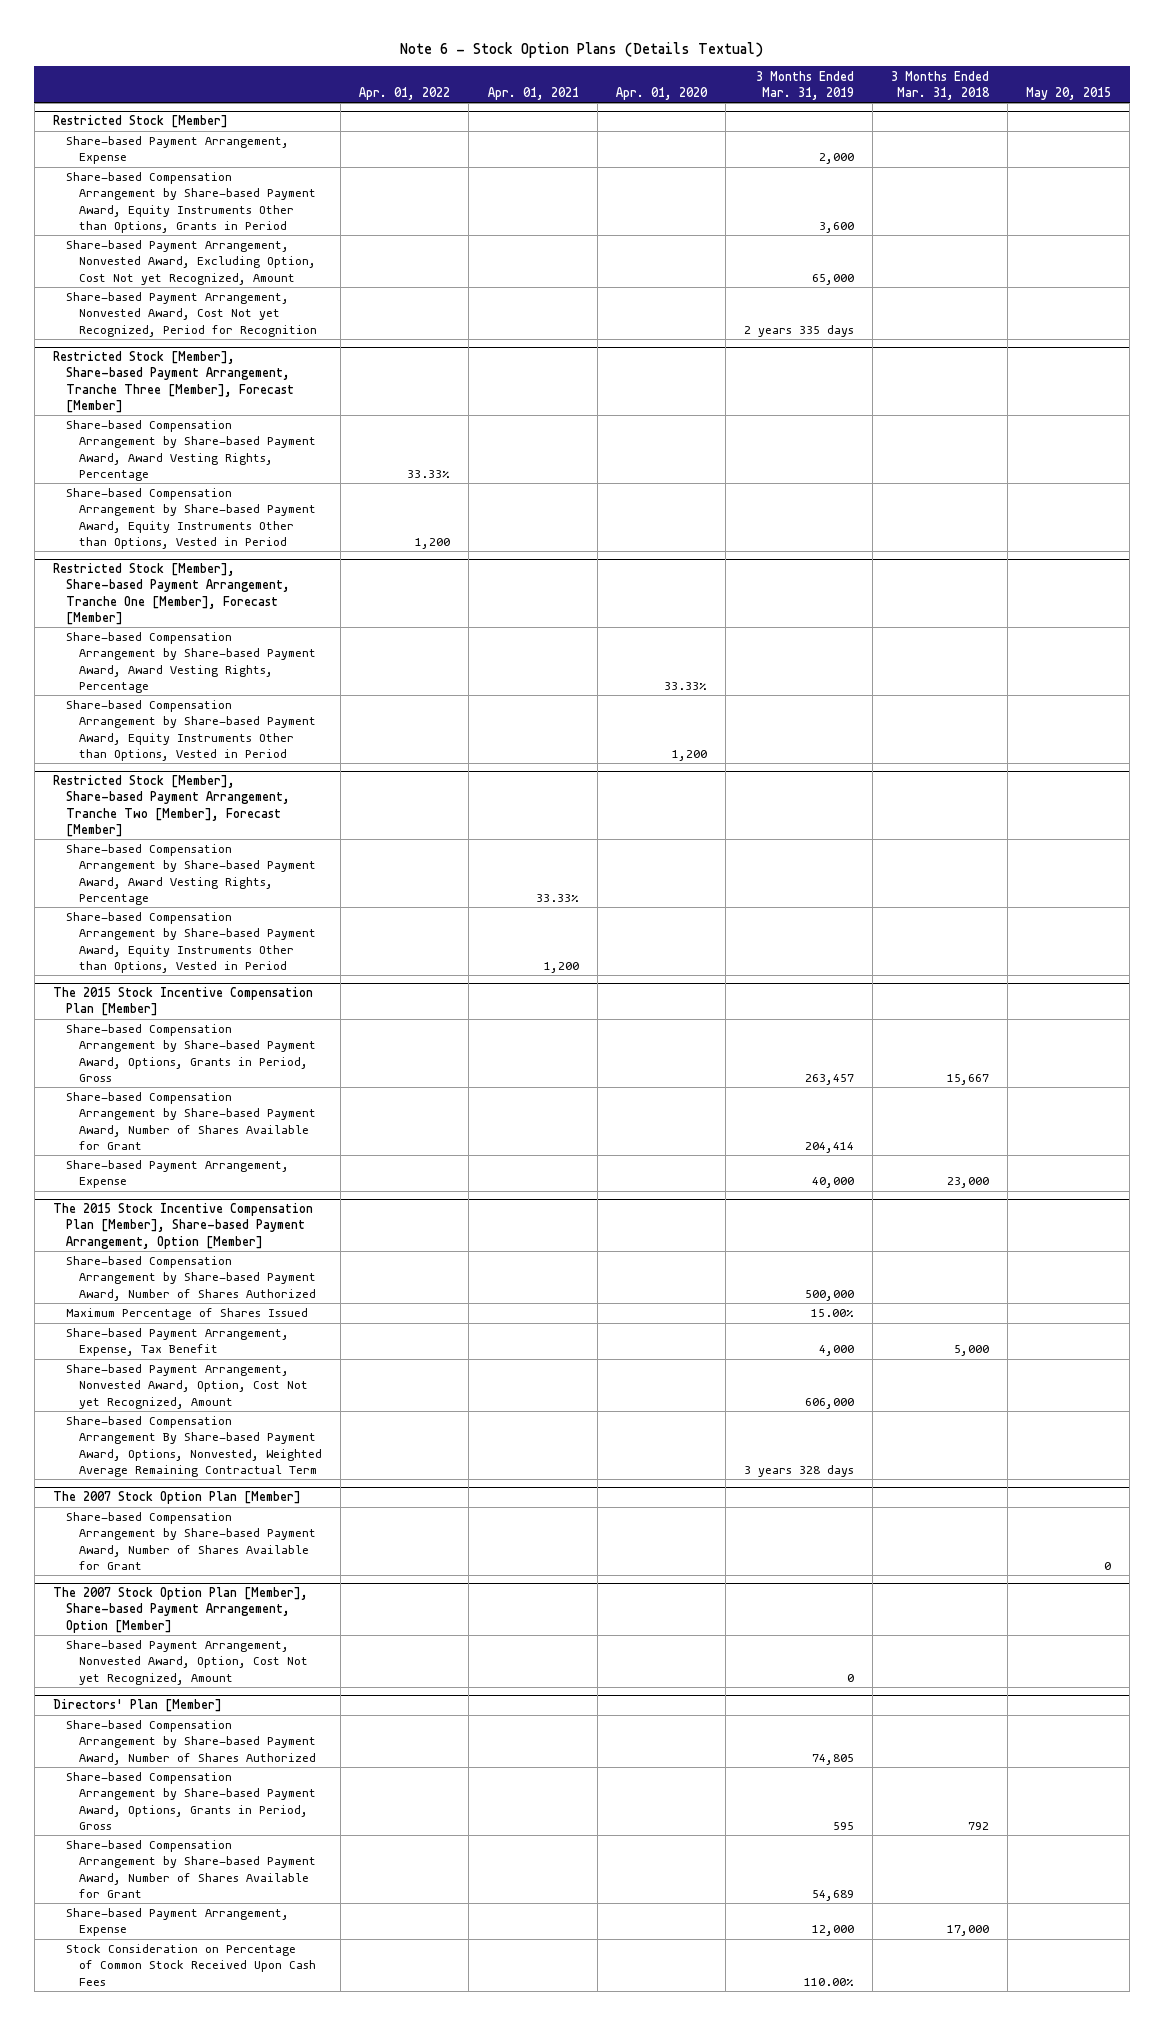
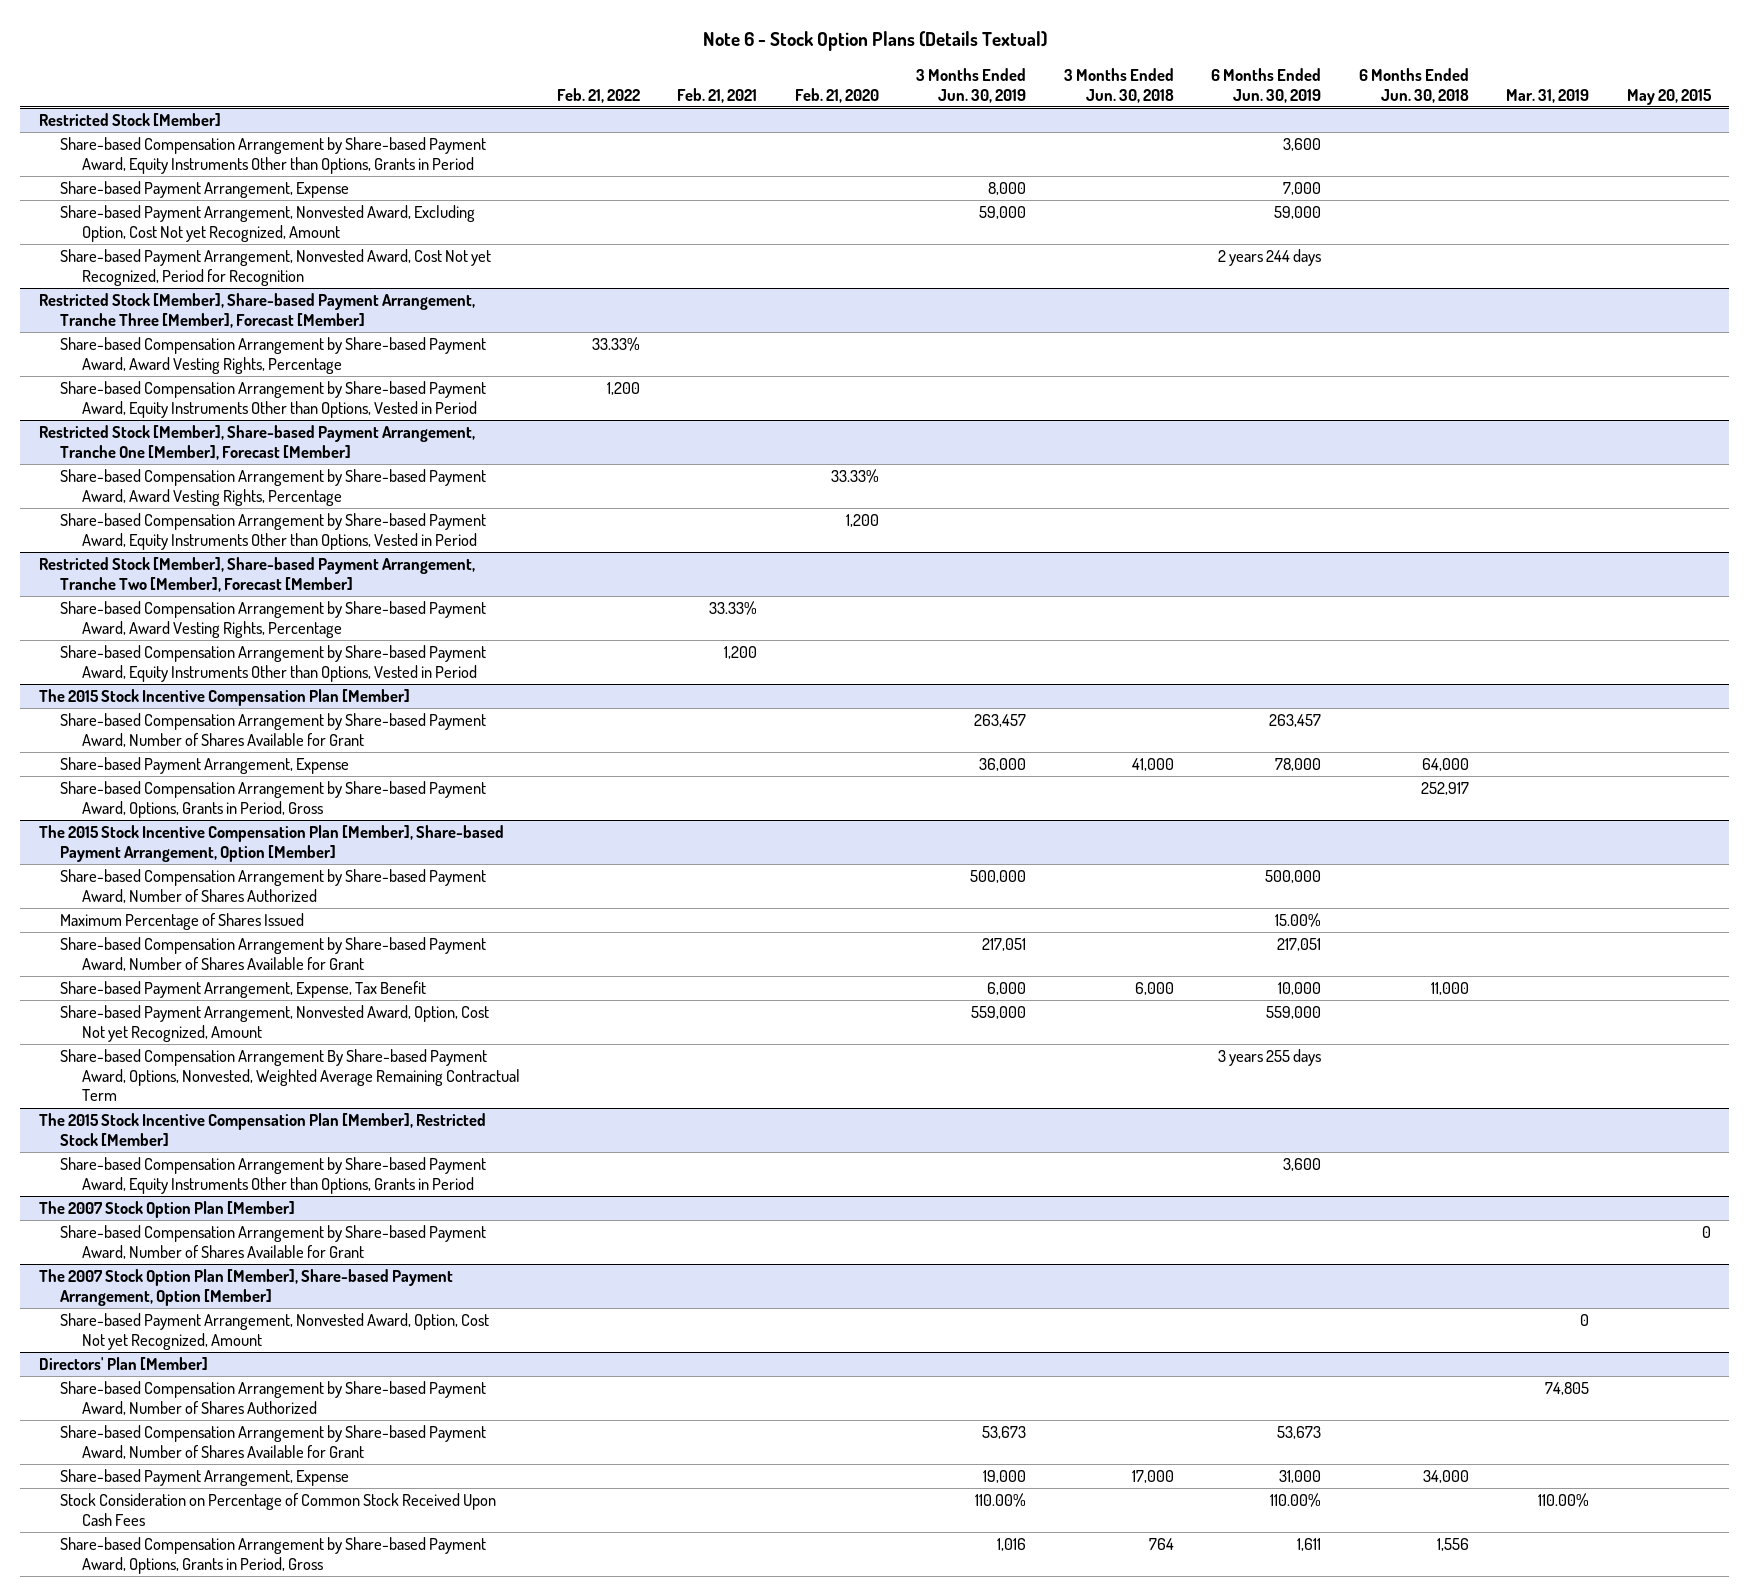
- | Apr. 01, 2022 | Apr. 01, 2021 | Apr. 01, 2020 | 3 Months Ended Mar. 31, 2019 | 3 Months Ended Mar. 31, 2018 | May 20, 2015
+ | Feb. 21, 2022 | Feb. 21, 2021 | Feb. 21, 2020 | 3 Months Ended Jun. 30, 2019 | 3 Months Ended Jun. 30, 2018 | 6 Months Ended Jun. 30, 2019 | 6 Months Ended Jun. 30, 2018 | Mar. 31, 2019 | May 20, 2015
@ Restricted Stock [Member]
moved down: Share-based Payment Arrangement, Expense | | | | 8,000 | | 7,000 | | |
@ The 2015 Stock Incentive Compensation Plan [Member]
moved down: Share-based Compensation Arrangement by Share-based Payment Award, Options, Grants in Period, Gross | | | | | | | 252,917 | |
@ The 2015 Stock Incentive Compensation Plan [Member], Share-based Payment Arrangement, Option [Member]
+ Share-based Compensation Arrangement by Share-based Payment Award, Number of Shares Available for Grant | | | | 217,051 | | 217,051 | | |
+ The 2015 Stock Incentive Compensation Plan [Member], Restricted Stock [Member]
+ Share-based Compensation Arrangement by Share-based Payment Award, Equity Instruments Other than Options, Grants in Period | | | | | | 3,600 | | |
@ Directors' Plan [Member]
moved down: Share-based Compensation Arrangement by Share-based Payment Award, Options, Grants in Period, Gross | | | | 1,016 | 764 | 1,611 | 1,556 | |

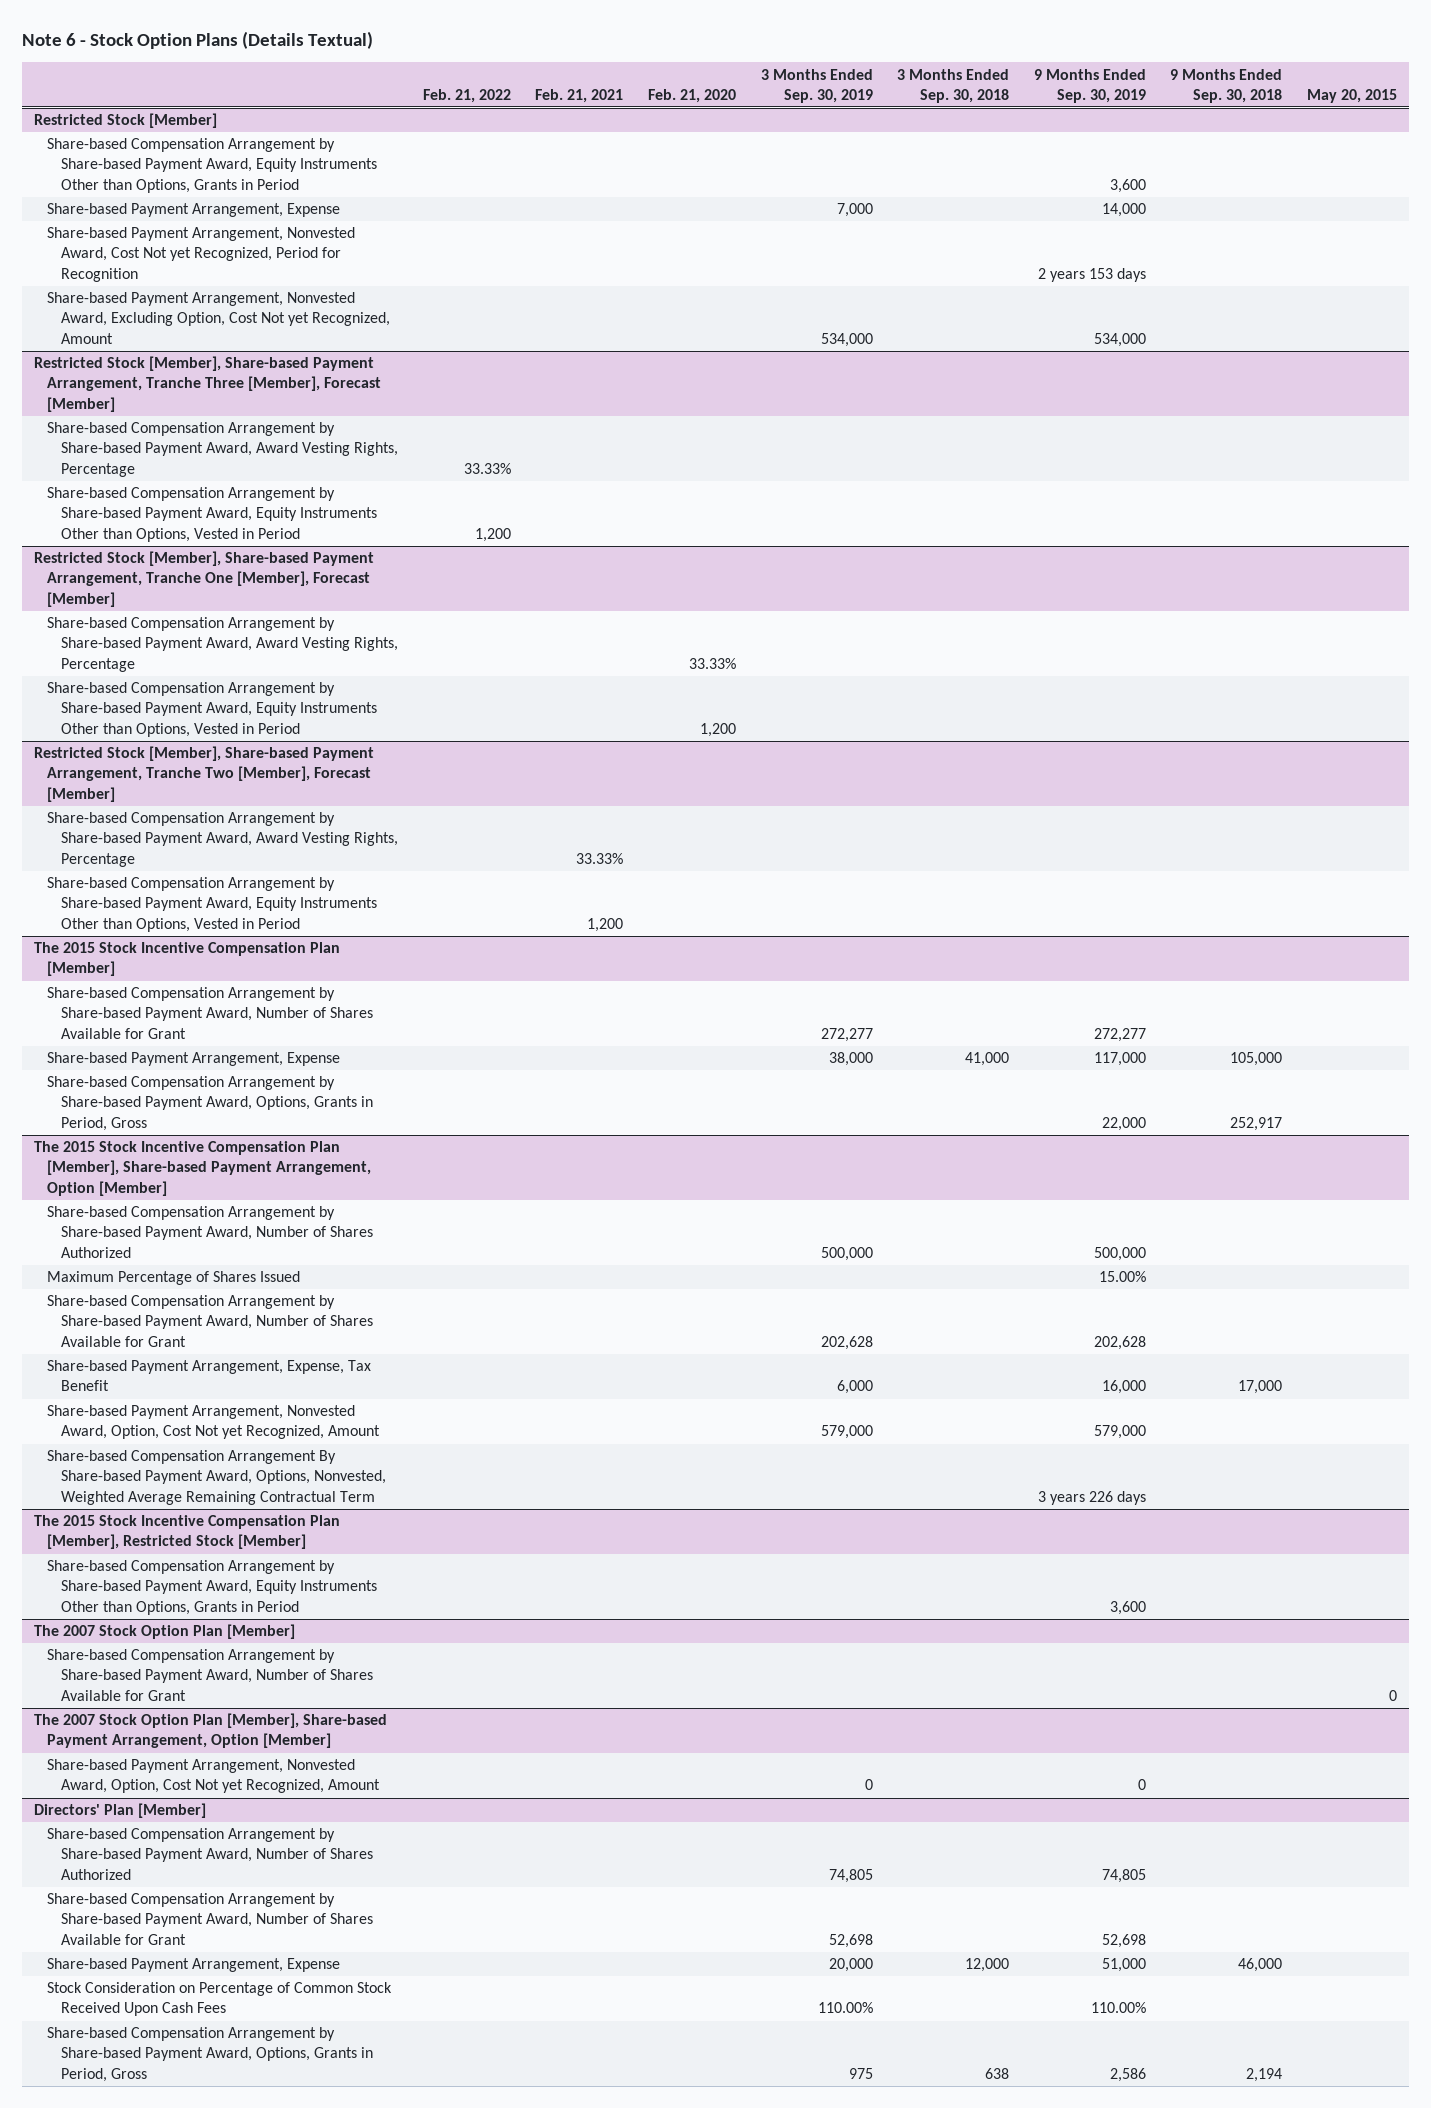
- | Feb. 21, 2022 | Feb. 21, 2021 | Feb. 21, 2020 | 3 Months Ended Jun. 30, 2019 | 3 Months Ended Jun. 30, 2018 | 6 Months Ended Jun. 30, 2019 | 6 Months Ended Jun. 30, 2018 | Mar. 31, 2019 | May 20, 2015
+ | Feb. 21, 2022 | Feb. 21, 2021 | Feb. 21, 2020 | 3 Months Ended Sep. 30, 2019 | 3 Months Ended Sep. 30, 2018 | 9 Months Ended Sep. 30, 2019 | 9 Months Ended Sep. 30, 2018 | May 20, 2015
@ Restricted Stock [Member]
moved down: Share-based Payment Arrangement, Nonvested Award, Excluding Option, Cost Not yet Recognized, Amount | | | | 534,000 | | 534,000 | |

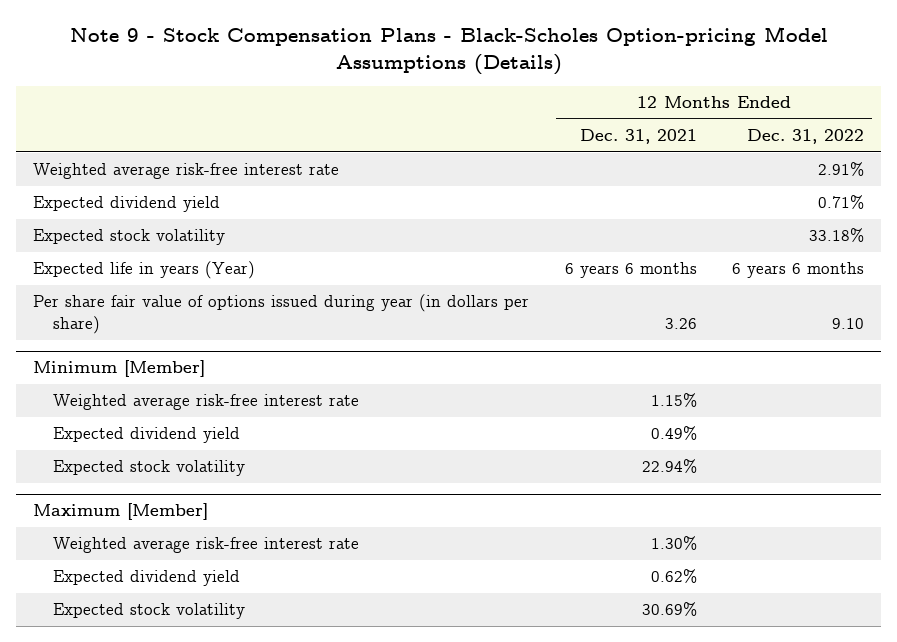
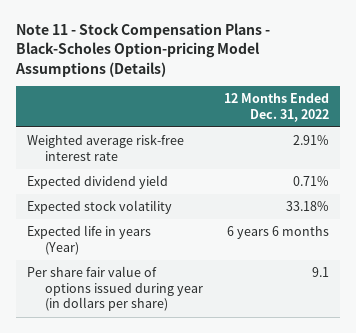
- Note 9 - Stock Compensation Plans - Black-Scholes Option-pricing Model Assumptions (Details)
+ Note 11 - Stock Compensation Plans - Black-Scholes Option-pricing Model Assumptions (Details)
- | 12 Months Ended Dec. 31, 2021 | 12 Months Ended Dec. 31, 2022
+ | 12 Months Ended Dec. 31, 2022
- Per share fair value of options issued during year (in dollars per share) | 3.26 | 9.10
- Minimum [Member]
- Weighted average risk-free interest rate | 1.15% |
- Expected dividend yield | 0.49% |
- Expected stock volatility | 22.94% |
- Maximum [Member]
- Weighted average risk-free interest rate | 1.30% |
- Expected dividend yield | 0.62% |
- Expected stock volatility | 30.69% |
+ Per share fair value of options issued during year (in dollars per share) | 9.1

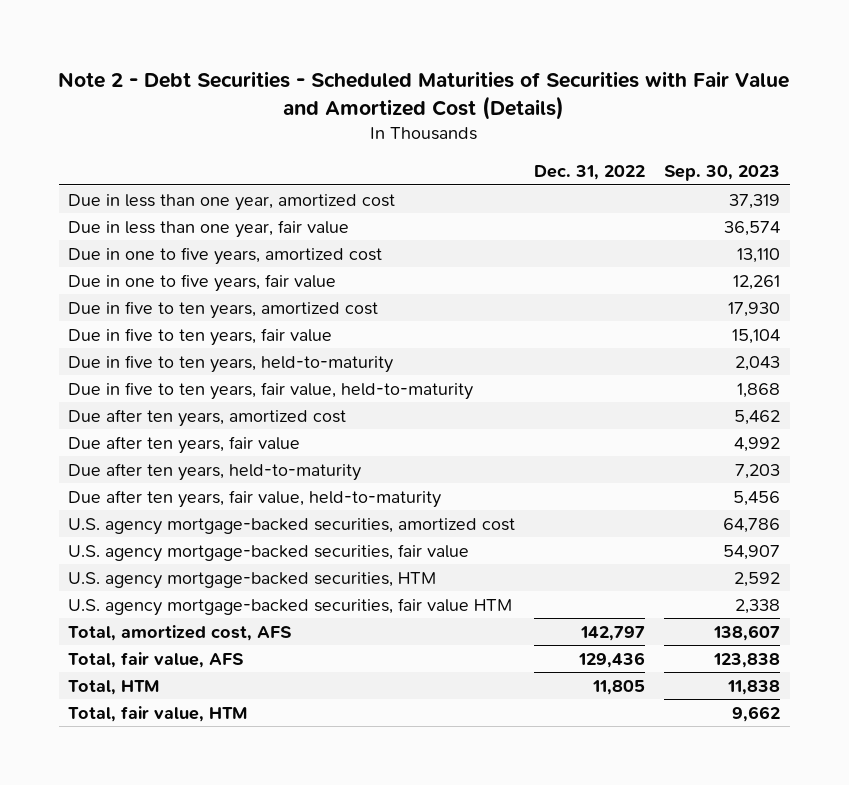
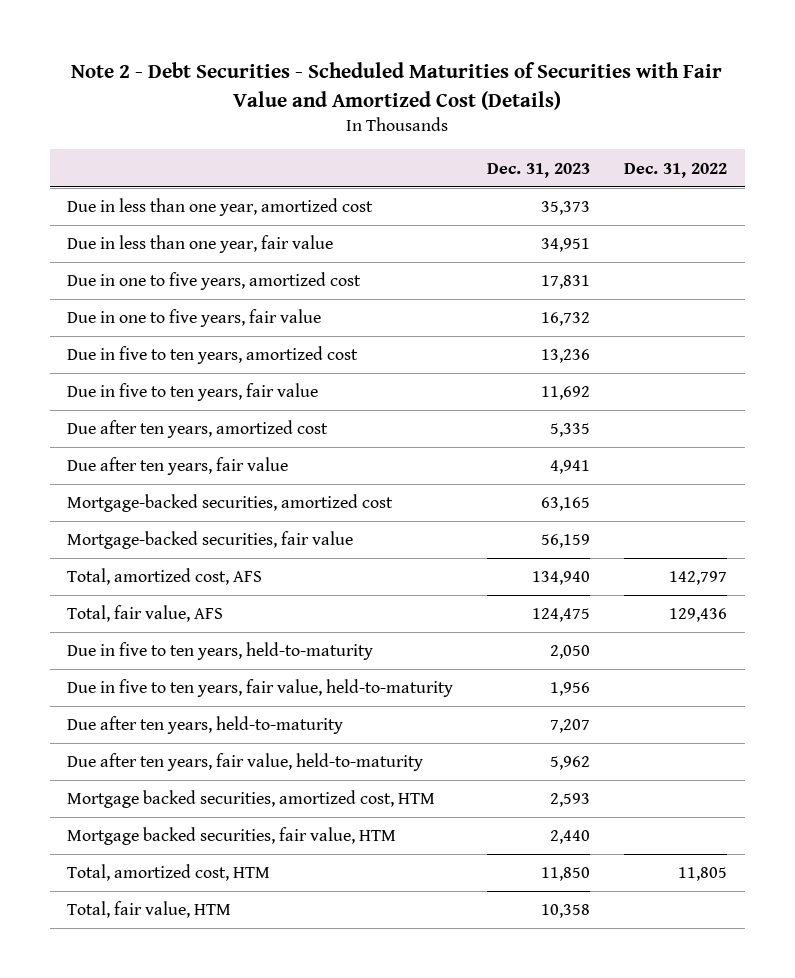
- | Dec. 31, 2022 | Sep. 30, 2023
+ | Dec. 31, 2023 | Dec. 31, 2022
- U.S. agency mortgage-backed securities, amortized cost | | 64,786
- U.S. agency mortgage-backed securities, fair value | | 54,907
- U.S. agency mortgage-backed securities, HTM | | 2,592
- U.S. agency mortgage-backed securities, fair value HTM | | 2,338
+ Mortgage-backed securities, amortized cost | 63,165 |
+ Mortgage-backed securities, fair value | 56,159 |
- Total, HTM | 11,805 | 11,838
moved down: Due in five to ten years, held-to-maturity | 2,050 |
moved down: Due in five to ten years, fair value, held-to-maturity | 1,956 |
moved down: Due after ten years, held-to-maturity | 7,207 |
moved down: Due after ten years, fair value, held-to-maturity | 5,962 |
+ Mortgage backed securities, amortized cost, HTM | 2,593 |
+ Mortgage backed securities, fair value, HTM | 2,440 |
+ Total, amortized cost, HTM | 11,850 | 11,805

